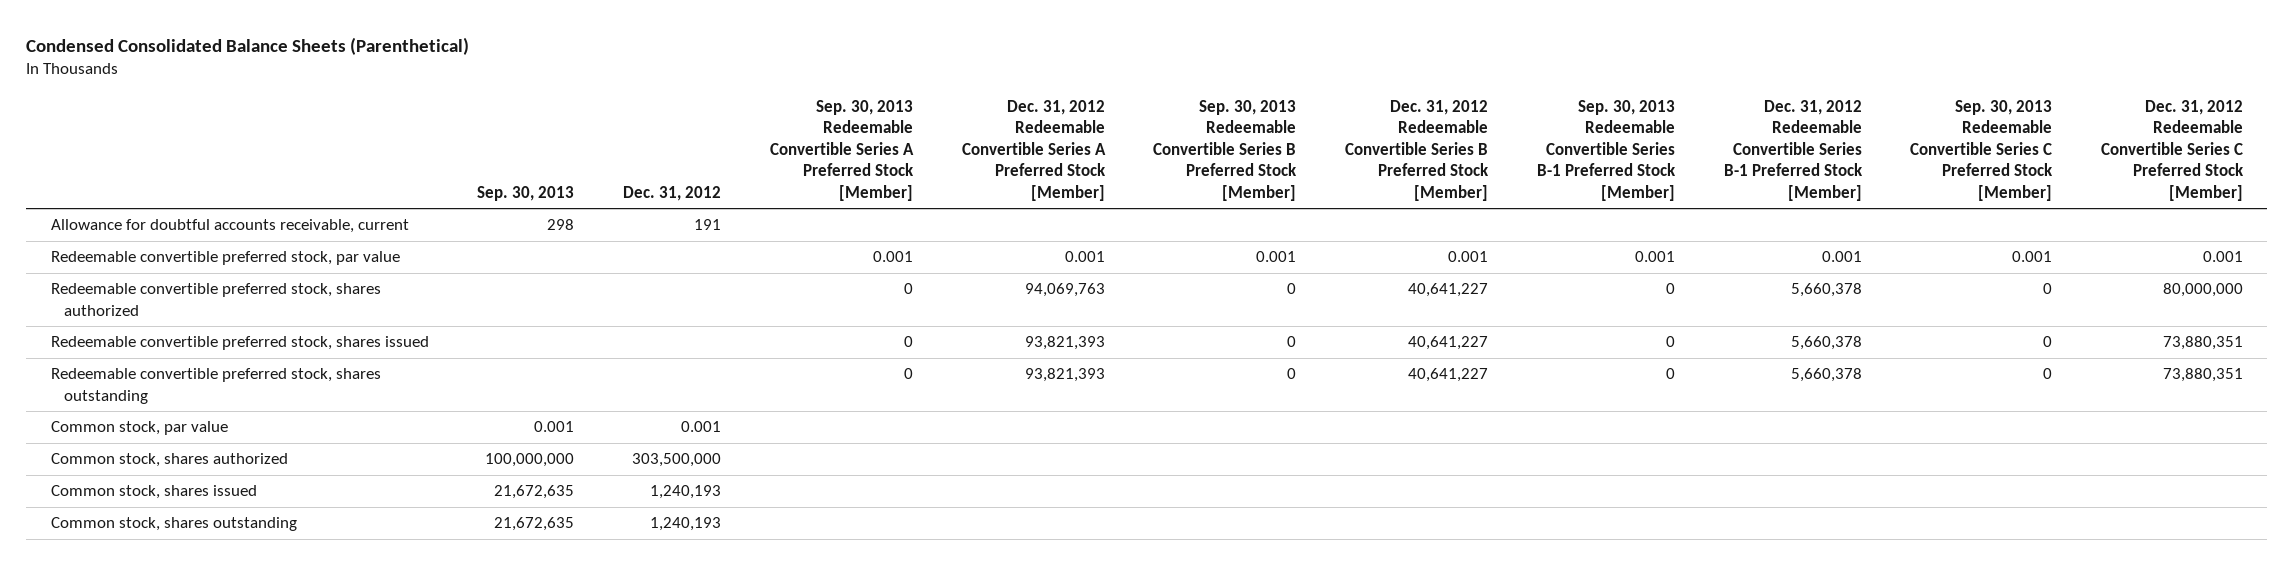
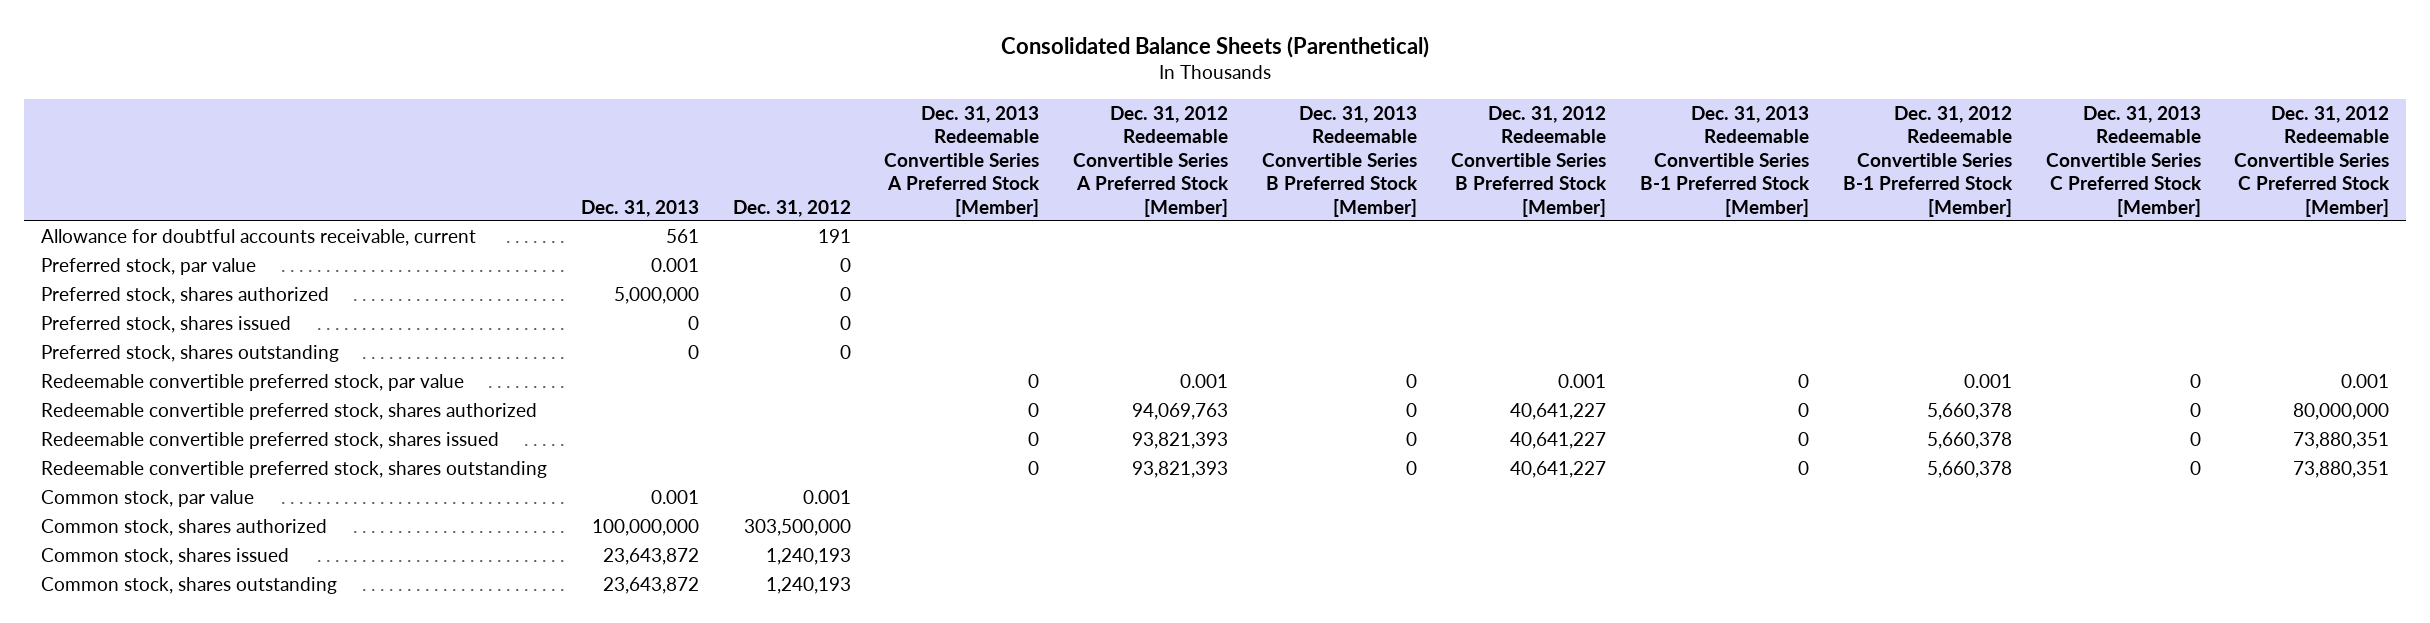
- Condensed Consolidated Balance Sheets (Parenthetical)
+ Consolidated Balance Sheets (Parenthetical)
- | Sep. 30, 2013 | Dec. 31, 2012 | Sep. 30, 2013 Redeemable Convertible Series A Preferred Stock [Member] | Dec. 31, 2012 Redeemable Convertible Series A Preferred Stock [Member] | Sep. 30, 2013 Redeemable Convertible Series B Preferred Stock [Member] | Dec. 31, 2012 Redeemable Convertible Series B Preferred Stock [Member] | Sep. 30, 2013 Redeemable Convertible Series B-1 Preferred Stock [Member] | Dec. 31, 2012 Redeemable Convertible Series B-1 Preferred Stock [Member] | Sep. 30, 2013 Redeemable Convertible Series C Preferred Stock [Member] | Dec. 31, 2012 Redeemable Convertible Series C Preferred Stock [Member]
+ | Dec. 31, 2013 | Dec. 31, 2012 | Dec. 31, 2013 Redeemable Convertible Series A Preferred Stock [Member] | Dec. 31, 2012 Redeemable Convertible Series A Preferred Stock [Member] | Dec. 31, 2013 Redeemable Convertible Series B Preferred Stock [Member] | Dec. 31, 2012 Redeemable Convertible Series B Preferred Stock [Member] | Dec. 31, 2013 Redeemable Convertible Series B-1 Preferred Stock [Member] | Dec. 31, 2012 Redeemable Convertible Series B-1 Preferred Stock [Member] | Dec. 31, 2013 Redeemable Convertible Series C Preferred Stock [Member] | Dec. 31, 2012 Redeemable Convertible Series C Preferred Stock [Member]
+ Preferred stock, par value | 0.001 | 0 | | | | | | | |
+ Preferred stock, shares authorized | 5,000,000 | 0 | | | | | | | |
+ Preferred stock, shares issued | 0 | 0 | | | | | | | |
+ Preferred stock, shares outstanding | 0 | 0 | | | | | | | |

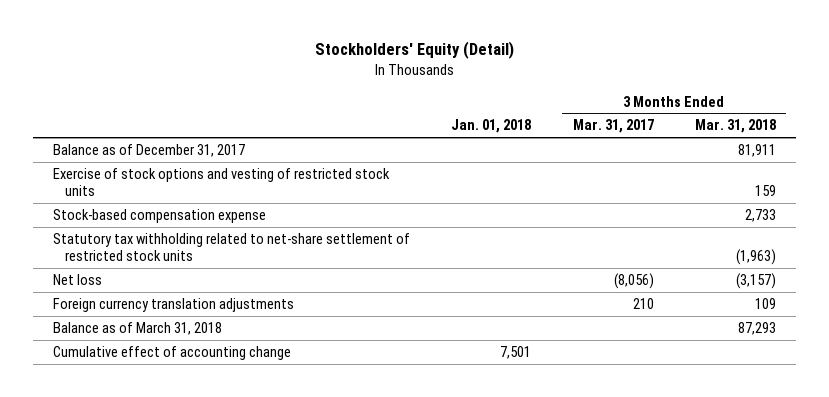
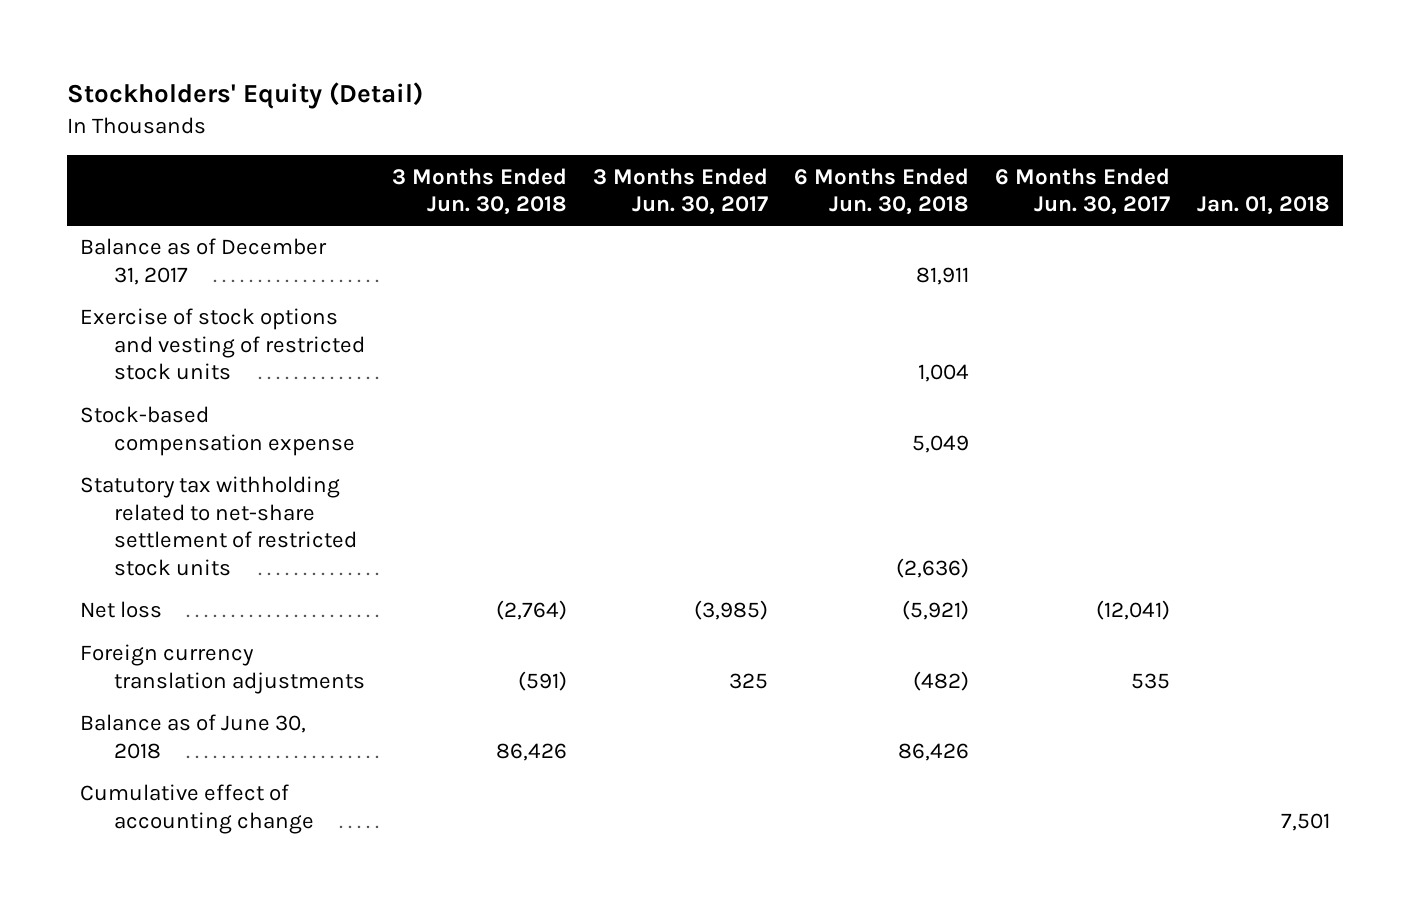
- | Jan. 01, 2018 | 3 Months Ended Mar. 31, 2017 | 3 Months Ended Mar. 31, 2018
+ | 3 Months Ended Jun. 30, 2018 | 3 Months Ended Jun. 30, 2017 | 6 Months Ended Jun. 30, 2018 | 6 Months Ended Jun. 30, 2017 | Jan. 01, 2018
- Balance as of March 31, 2018 | | | 87,293
+ Balance as of June 30, 2018 | 86,426 | | 86,426 | |

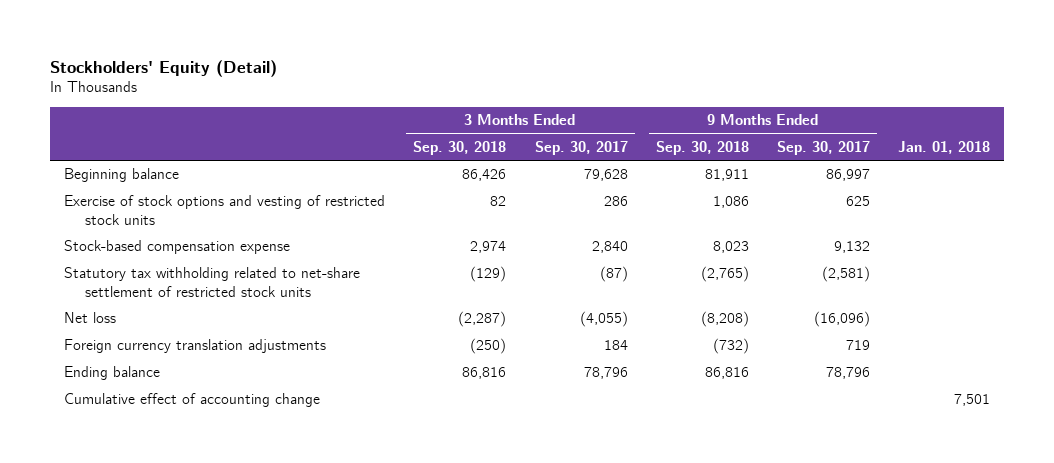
- | 3 Months Ended Jun. 30, 2018 | 3 Months Ended Jun. 30, 2017 | 6 Months Ended Jun. 30, 2018 | 6 Months Ended Jun. 30, 2017 | Jan. 01, 2018
+ | 3 Months Ended Sep. 30, 2018 | 3 Months Ended Sep. 30, 2017 | 9 Months Ended Sep. 30, 2018 | 9 Months Ended Sep. 30, 2017 | Jan. 01, 2018
- Balance as of December 31, 2017 | | | 81,911 | |
+ Beginning balance | 86,426 | 79,628 | 81,911 | 86,997 |
- Balance as of June 30, 2018 | 86,426 | | 86,426 | |
+ Ending balance | 86,816 | 78,796 | 86,816 | 78,796 |

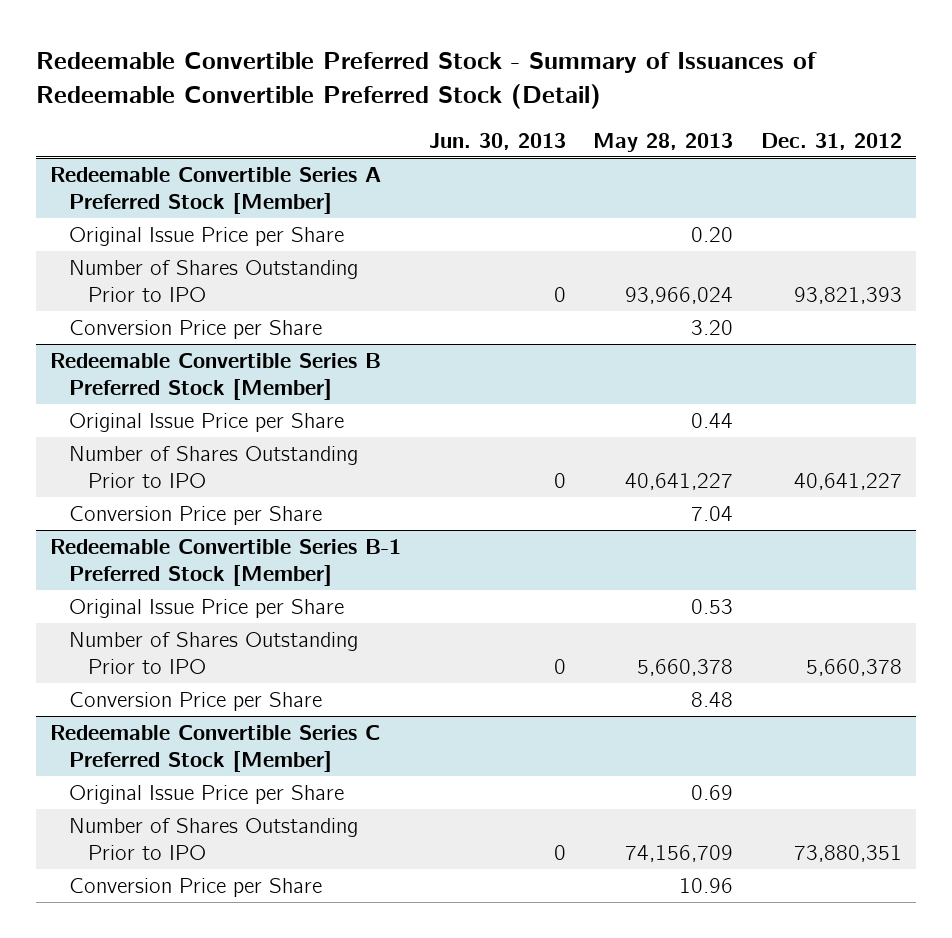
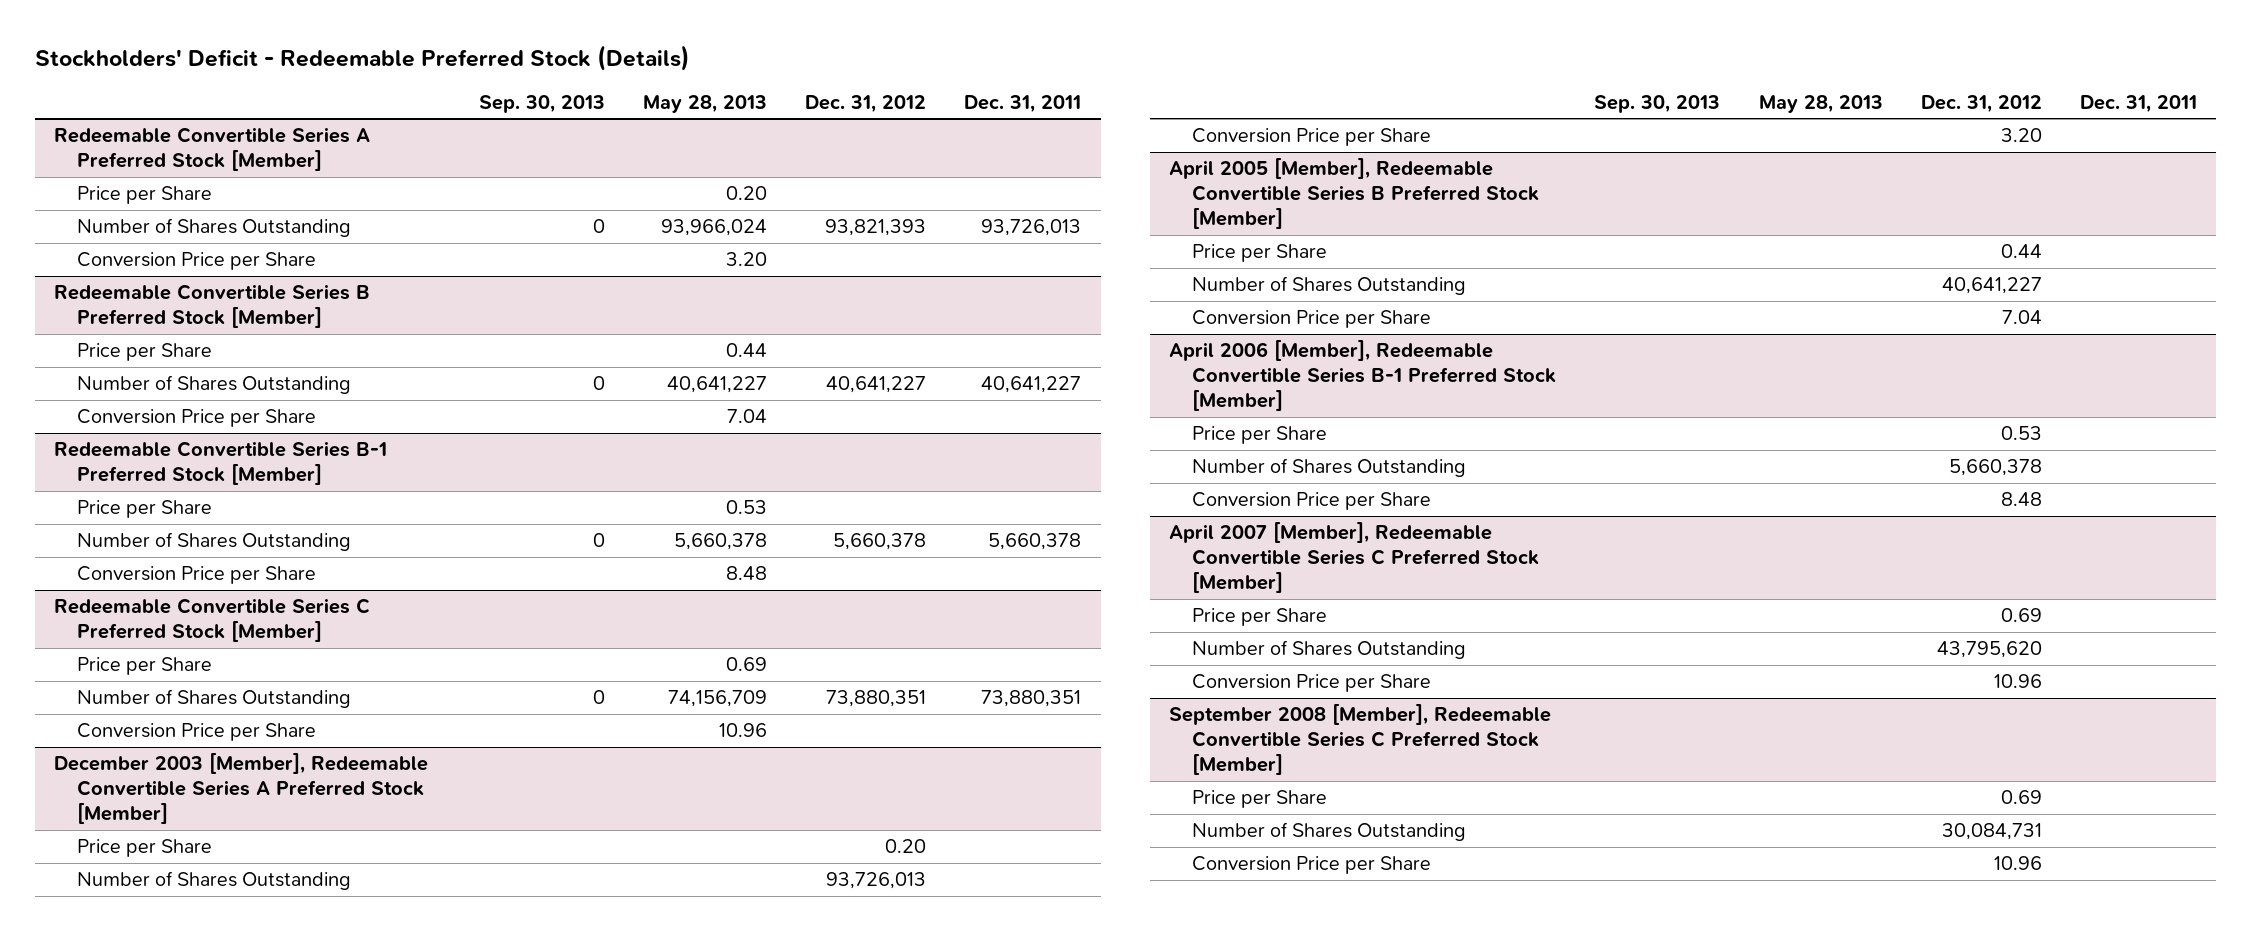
- Redeemable Convertible Preferred Stock - Summary of Issuances of Redeemable Convertible Preferred Stock (Detail)
+ Stockholders' Deficit - Redeemable Preferred Stock (Details)
- | Jun. 30, 2013 | May 28, 2013 | Dec. 31, 2012
+ | Sep. 30, 2013 | May 28, 2013 | Dec. 31, 2012 | Dec. 31, 2011
@ Redeemable Convertible Series A Preferred Stock [Member]
- Original Issue Price per Share | | 0.20 |
- Number of Shares Outstanding Prior to IPO | 0 | 93,966,024 | 93,821,393
+ Price per Share | | 0.20 | |
+ Number of Shares Outstanding | 0 | 93,966,024 | 93,821,393 | 93,726,013
@ Redeemable Convertible Series B Preferred Stock [Member]
- Original Issue Price per Share | | 0.44 |
- Number of Shares Outstanding Prior to IPO | 0 | 40,641,227 | 40,641,227
+ Price per Share | | 0.44 | |
+ Number of Shares Outstanding | 0 | 40,641,227 | 40,641,227 | 40,641,227
@ Redeemable Convertible Series B-1 Preferred Stock [Member]
- Original Issue Price per Share | | 0.53 |
- Number of Shares Outstanding Prior to IPO | 0 | 5,660,378 | 5,660,378
+ Price per Share | | 0.53 | |
+ Number of Shares Outstanding | 0 | 5,660,378 | 5,660,378 | 5,660,378
@ Redeemable Convertible Series C Preferred Stock [Member]
- Original Issue Price per Share | | 0.69 |
- Number of Shares Outstanding Prior to IPO | 0 | 74,156,709 | 73,880,351
+ Price per Share | | 0.69 | |
+ Number of Shares Outstanding | 0 | 74,156,709 | 73,880,351 | 73,880,351
+ December 2003 [Member], Redeemable Convertible Series A Preferred Stock [Member]
+ Price per Share | | | 0.20 |
+ Number of Shares Outstanding | | | 93,726,013 |
+ Conversion Price per Share | | | 3.20 |
+ April 2005 [Member], Redeemable Convertible Series B Preferred Stock [Member]
+ Price per Share | | | 0.44 |
+ Number of Shares Outstanding | | | 40,641,227 |
+ Conversion Price per Share | | | 7.04 |
+ April 2006 [Member], Redeemable Convertible Series B-1 Preferred Stock [Member]
+ Price per Share | | | 0.53 |
+ Number of Shares Outstanding | | | 5,660,378 |
+ Conversion Price per Share | | | 8.48 |
+ April 2007 [Member], Redeemable Convertible Series C Preferred Stock [Member]
+ Price per Share | | | 0.69 |
+ Number of Shares Outstanding | | | 43,795,620 |
+ Conversion Price per Share | | | 10.96 |
+ September 2008 [Member], Redeemable Convertible Series C Preferred Stock [Member]
+ Price per Share | | | 0.69 |
+ Number of Shares Outstanding | | | 30,084,731 |
+ Conversion Price per Share | | | 10.96 |

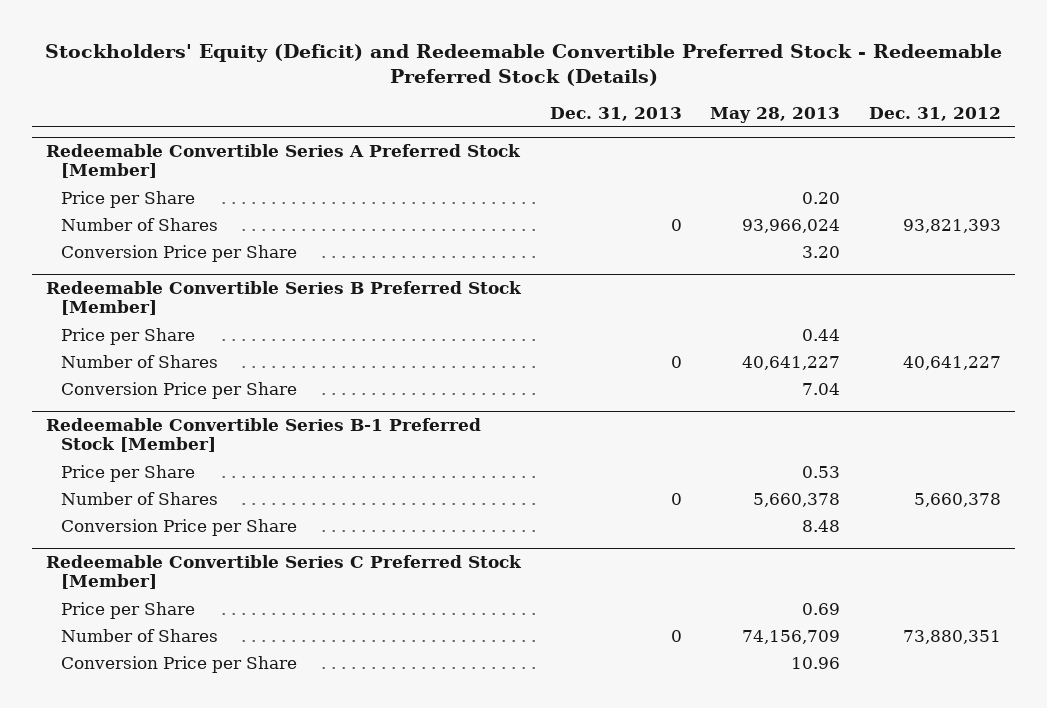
- Stockholders' Deficit - Redeemable Preferred Stock (Details)
+ Stockholders' Equity (Deficit) and Redeemable Convertible Preferred Stock - Redeemable Preferred Stock (Details)
- | Sep. 30, 2013 | May 28, 2013 | Dec. 31, 2012 | Dec. 31, 2011
+ | Dec. 31, 2013 | May 28, 2013 | Dec. 31, 2012
@ Redeemable Convertible Series A Preferred Stock [Member]
- Number of Shares Outstanding | 0 | 93,966,024 | 93,821,393 | 93,726,013
+ Number of Shares | 0 | 93,966,024 | 93,821,393
@ Redeemable Convertible Series B Preferred Stock [Member]
- Number of Shares Outstanding | 0 | 40,641,227 | 40,641,227 | 40,641,227
+ Number of Shares | 0 | 40,641,227 | 40,641,227
@ Redeemable Convertible Series B-1 Preferred Stock [Member]
- Number of Shares Outstanding | 0 | 5,660,378 | 5,660,378 | 5,660,378
+ Number of Shares | 0 | 5,660,378 | 5,660,378
@ Redeemable Convertible Series C Preferred Stock [Member]
- Number of Shares Outstanding | 0 | 74,156,709 | 73,880,351 | 73,880,351
+ Number of Shares | 0 | 74,156,709 | 73,880,351
- December 2003 [Member], Redeemable Convertible Series A Preferred Stock [Member]
- Price per Share | | | 0.20 |
- Number of Shares Outstanding | | | 93,726,013 |
- Conversion Price per Share | | | 3.20 |
- April 2005 [Member], Redeemable Convertible Series B Preferred Stock [Member]
- Price per Share | | | 0.44 |
- Number of Shares Outstanding | | | 40,641,227 |
- Conversion Price per Share | | | 7.04 |
- April 2006 [Member], Redeemable Convertible Series B-1 Preferred Stock [Member]
- Price per Share | | | 0.53 |
- Number of Shares Outstanding | | | 5,660,378 |
- Conversion Price per Share | | | 8.48 |
- April 2007 [Member], Redeemable Convertible Series C Preferred Stock [Member]
- Price per Share | | | 0.69 |
- Number of Shares Outstanding | | | 43,795,620 |
- Conversion Price per Share | | | 10.96 |
- September 2008 [Member], Redeemable Convertible Series C Preferred Stock [Member]
- Price per Share | | | 0.69 |
- Number of Shares Outstanding | | | 30,084,731 |
- Conversion Price per Share | | | 10.96 |

